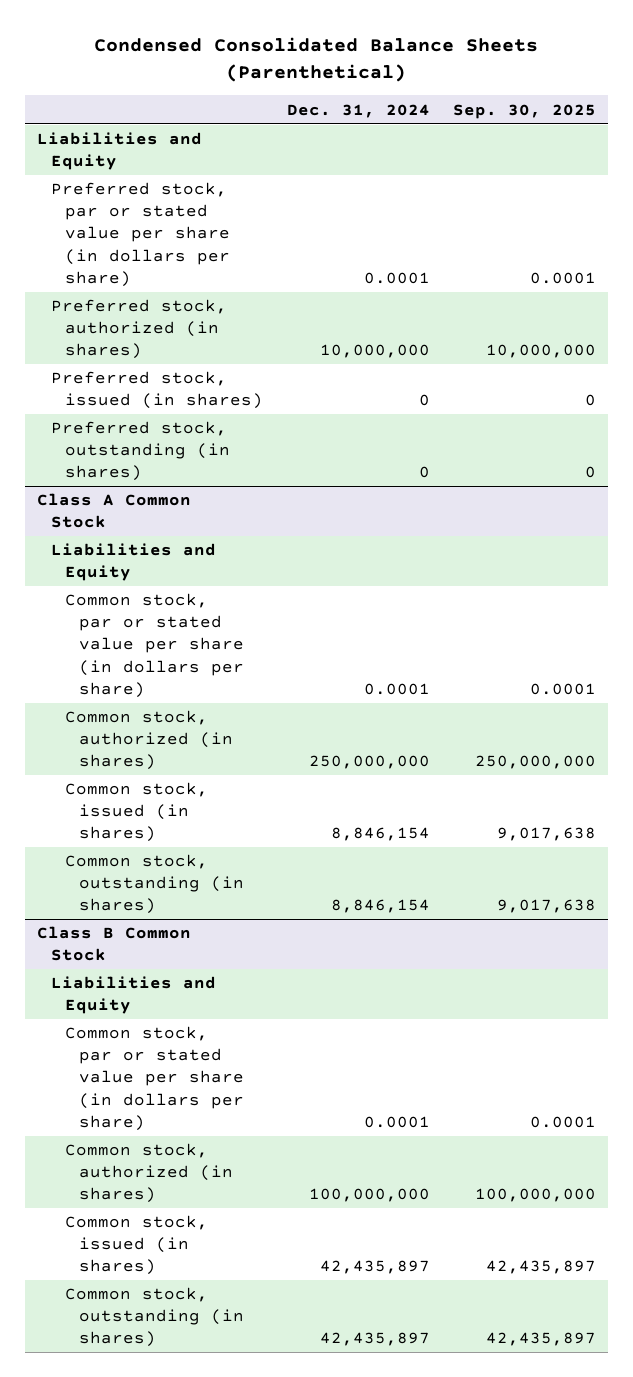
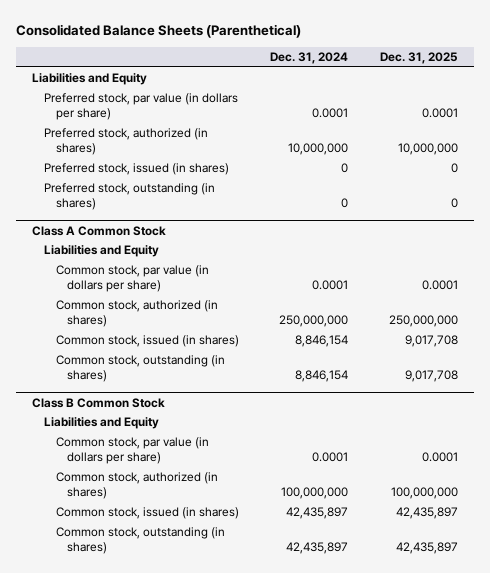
- Condensed Consolidated Balance Sheets (Parenthetical)
+ Consolidated Balance Sheets (Parenthetical)
- | Dec. 31, 2024 | Sep. 30, 2025
+ | Dec. 31, 2024 | Dec. 31, 2025
- Preferred stock, par or stated value per share (in dollars per share) | 0.0001 | 0.0001
+ Preferred stock, par value (in dollars per share) | 0.0001 | 0.0001
@ Class A Common Stock
- Common stock, par or stated value per share (in dollars per share) | 0.0001 | 0.0001
+ Common stock, par value (in dollars per share) | 0.0001 | 0.0001
@ Class B Common Stock
- Common stock, par or stated value per share (in dollars per share) | 0.0001 | 0.0001
+ Common stock, par value (in dollars per share) | 0.0001 | 0.0001

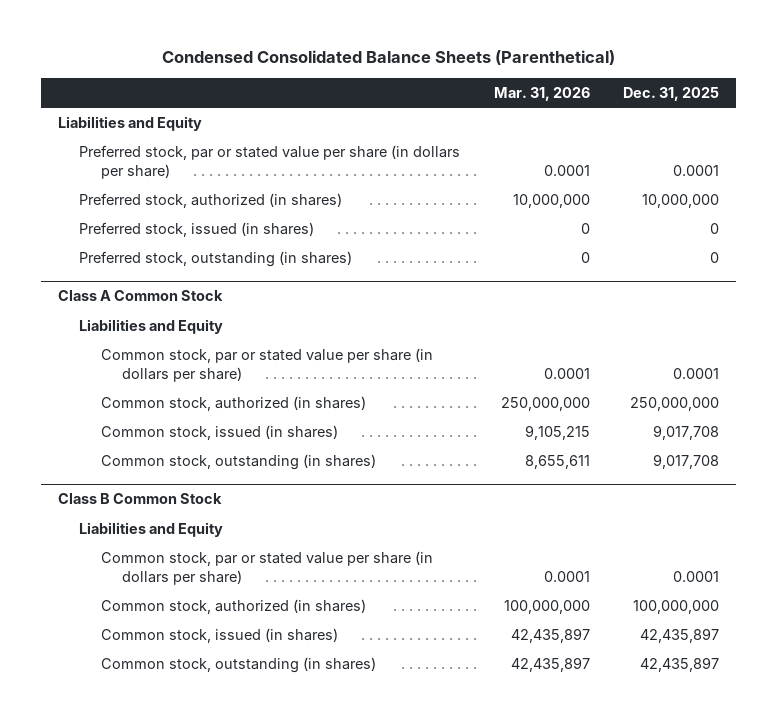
- Consolidated Balance Sheets (Parenthetical)
+ Condensed Consolidated Balance Sheets (Parenthetical)
- | Dec. 31, 2024 | Dec. 31, 2025
+ | Mar. 31, 2026 | Dec. 31, 2025
- Preferred stock, par value (in dollars per share) | 0.0001 | 0.0001
+ Preferred stock, par or stated value per share (in dollars per share) | 0.0001 | 0.0001
@ Class A Common Stock
- Common stock, par value (in dollars per share) | 0.0001 | 0.0001
+ Common stock, par or stated value per share (in dollars per share) | 0.0001 | 0.0001
@ Class B Common Stock
- Common stock, par value (in dollars per share) | 0.0001 | 0.0001
+ Common stock, par or stated value per share (in dollars per share) | 0.0001 | 0.0001

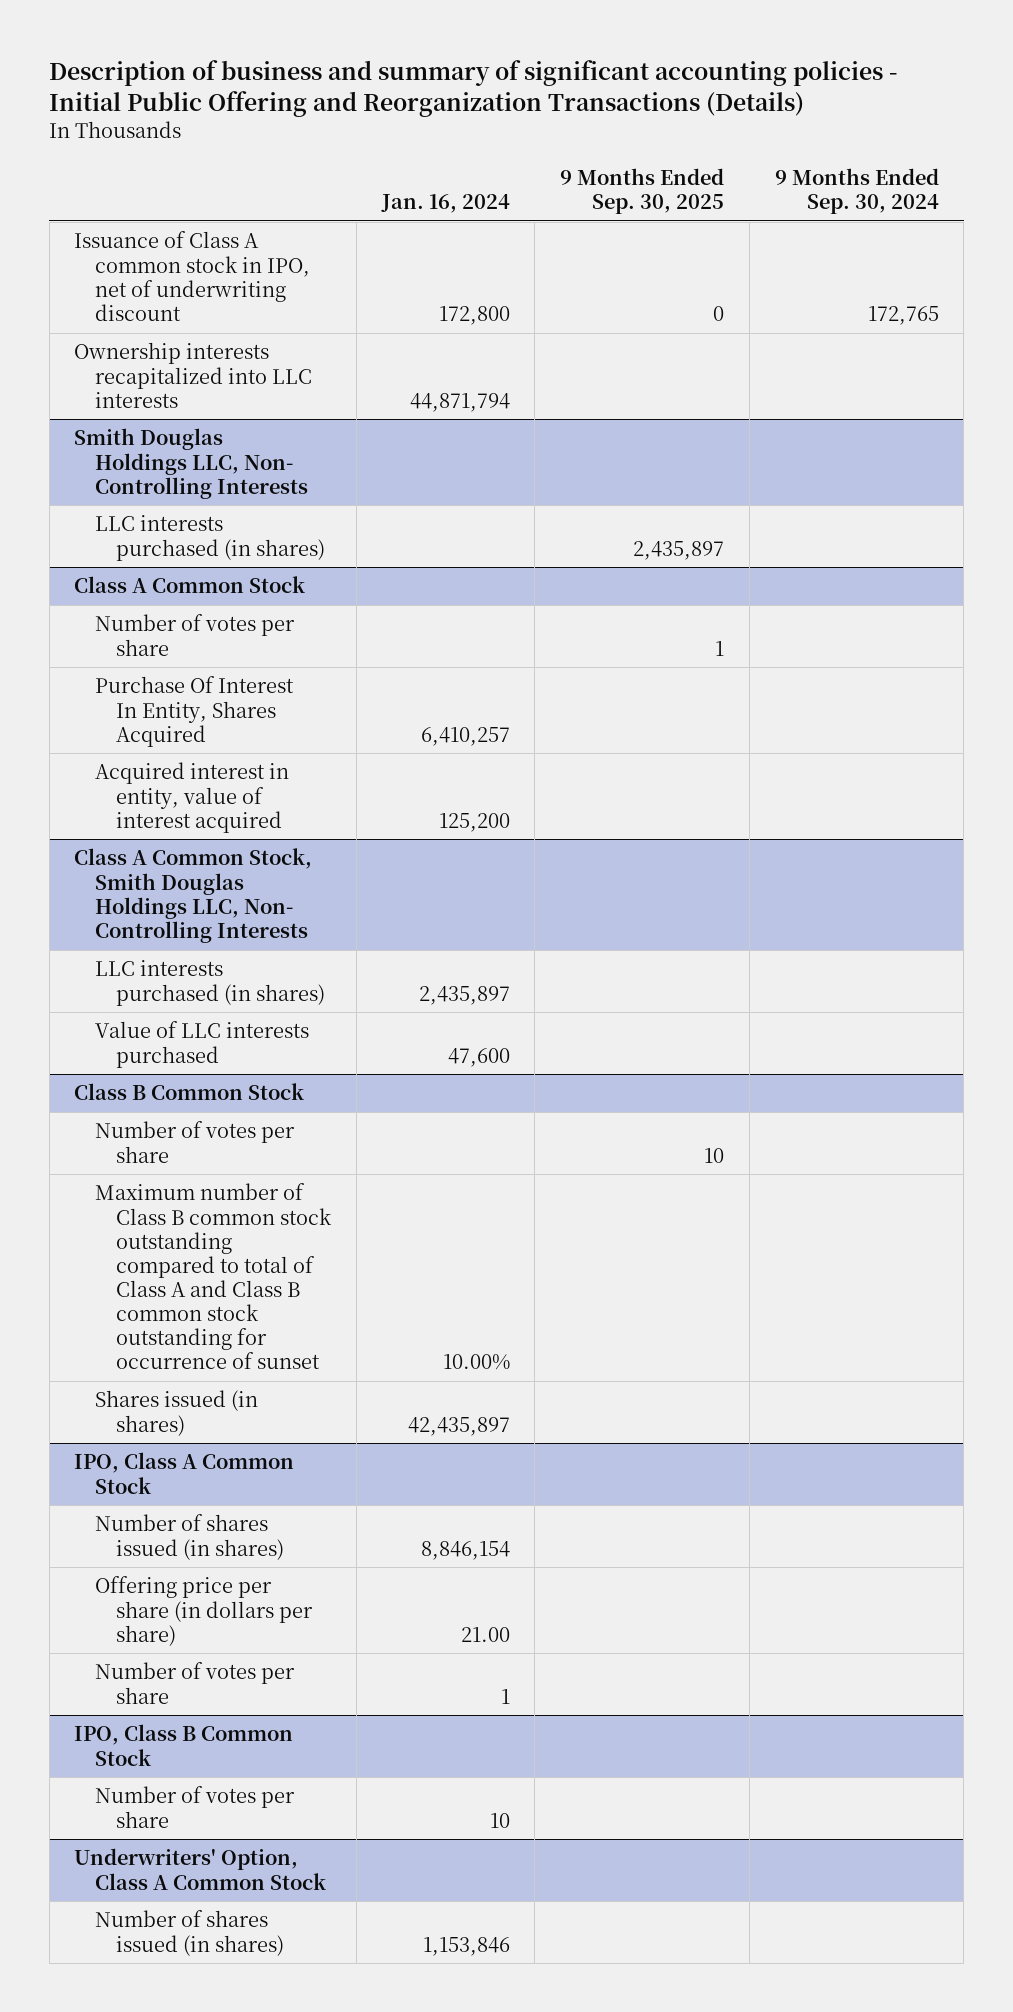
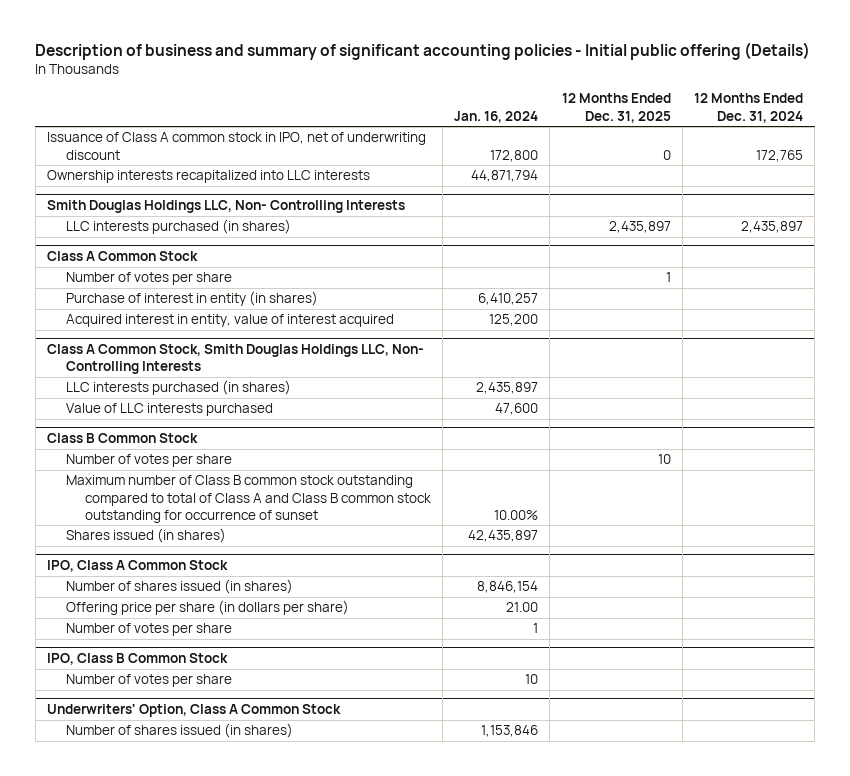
- Description of business and summary of significant accounting policies - Initial Public Offering and Reorganization Transactions (Details)
+ Description of business and summary of significant accounting policies - Initial public offering (Details)
- | Jan. 16, 2024 | 9 Months Ended Sep. 30, 2025 | 9 Months Ended Sep. 30, 2024
+ | Jan. 16, 2024 | 12 Months Ended Dec. 31, 2025 | 12 Months Ended Dec. 31, 2024
@ Class A Common Stock
- Purchase Of Interest In Entity, Shares Acquired | 6,410,257 | |
+ Purchase of interest in entity (in shares) | 6,410,257 | |

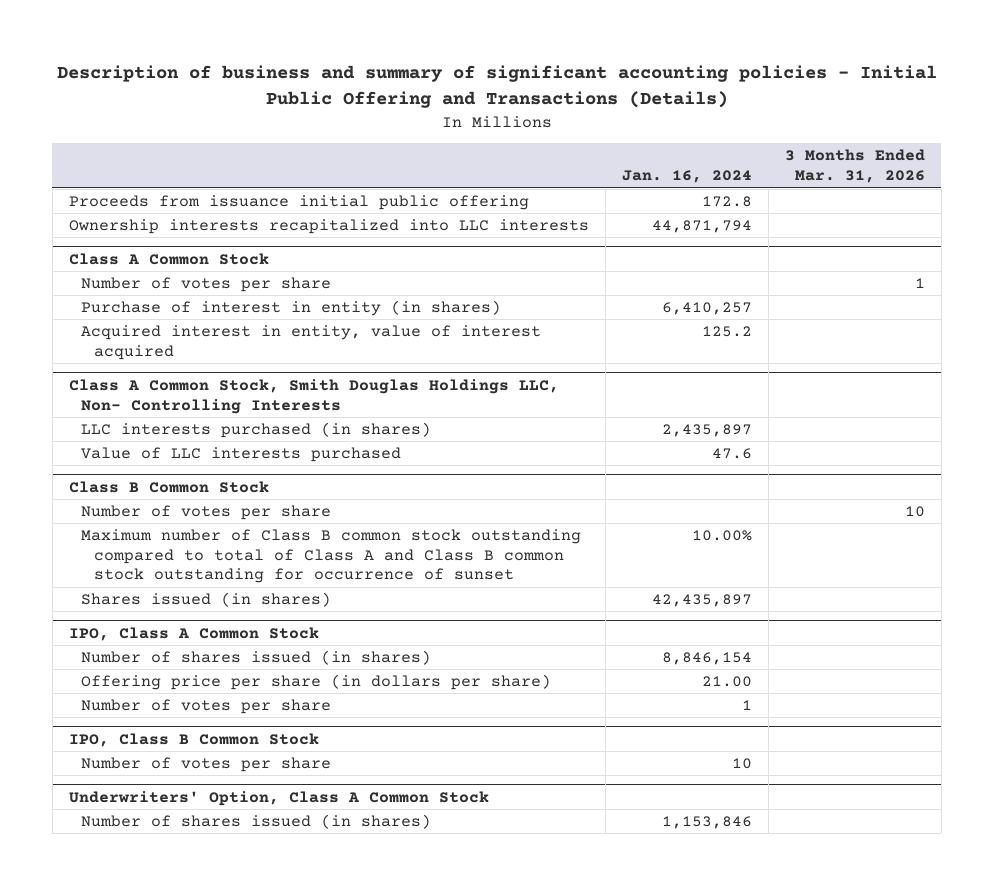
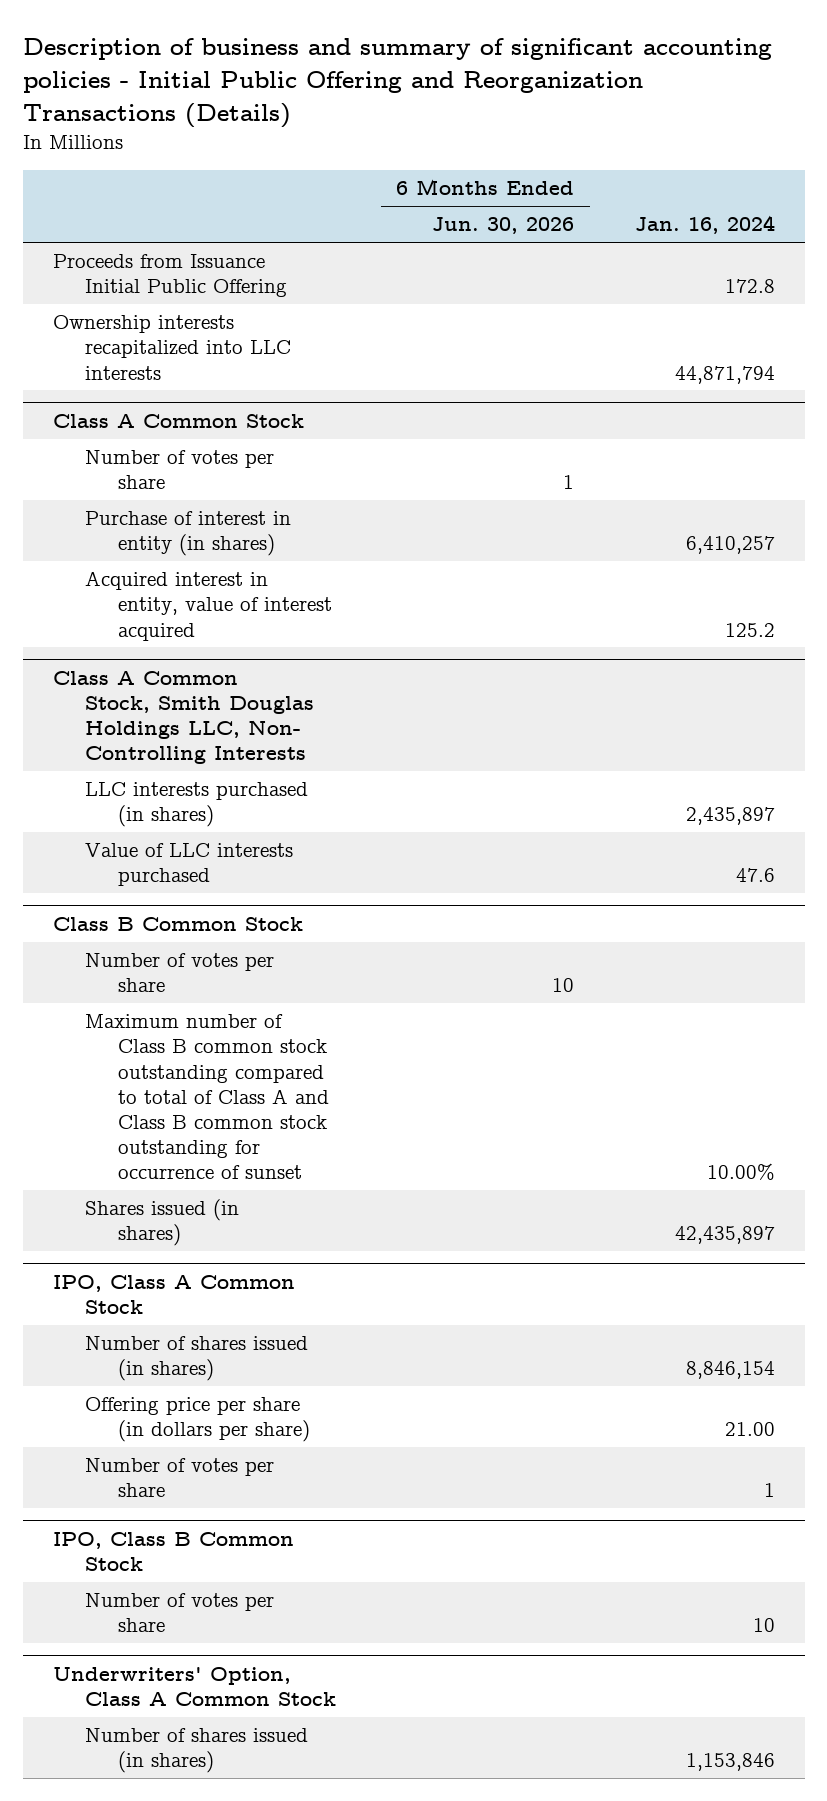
- Description of business and summary of significant accounting policies - Initial Public Offering and Transactions (Details)
+ Description of business and summary of significant accounting policies - Initial Public Offering and Reorganization Transactions (Details)
- | Jan. 16, 2024 | 3 Months Ended Mar. 31, 2026
+ | 6 Months Ended Jun. 30, 2026 | Jan. 16, 2024
- Proceeds from issuance initial public offering | 172.8 |
+ Proceeds from Issuance Initial Public Offering | | 172.8

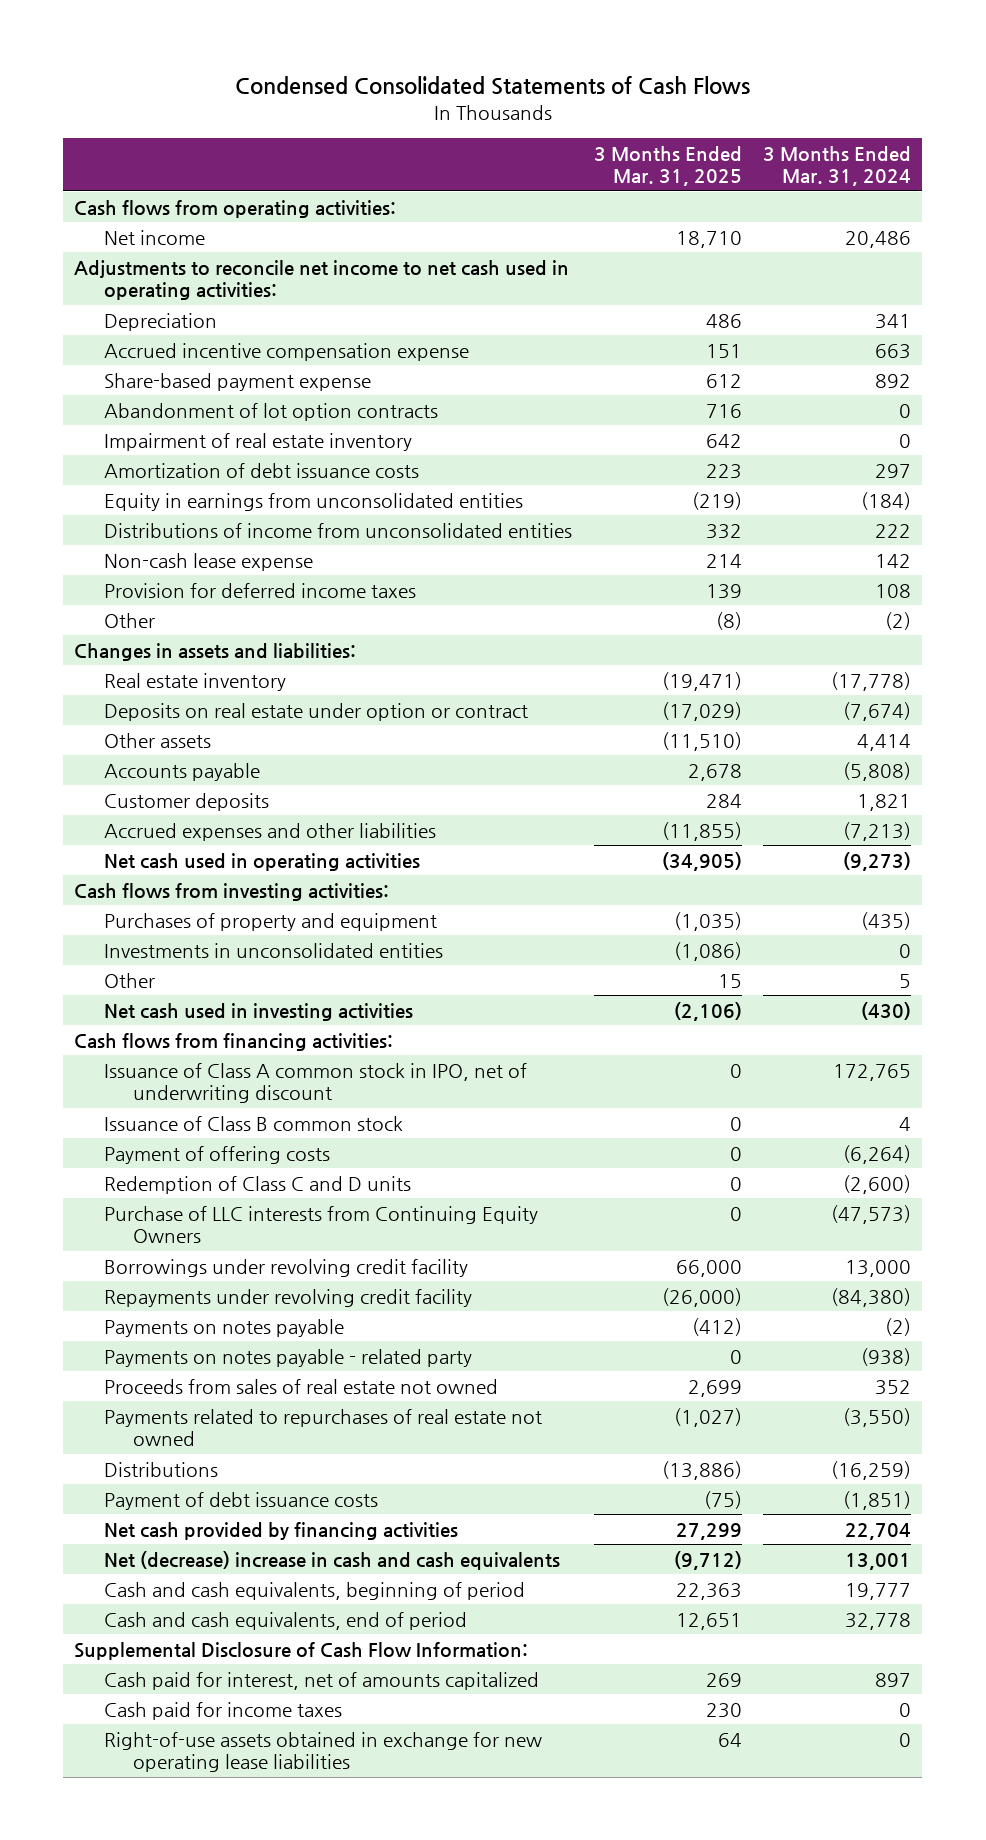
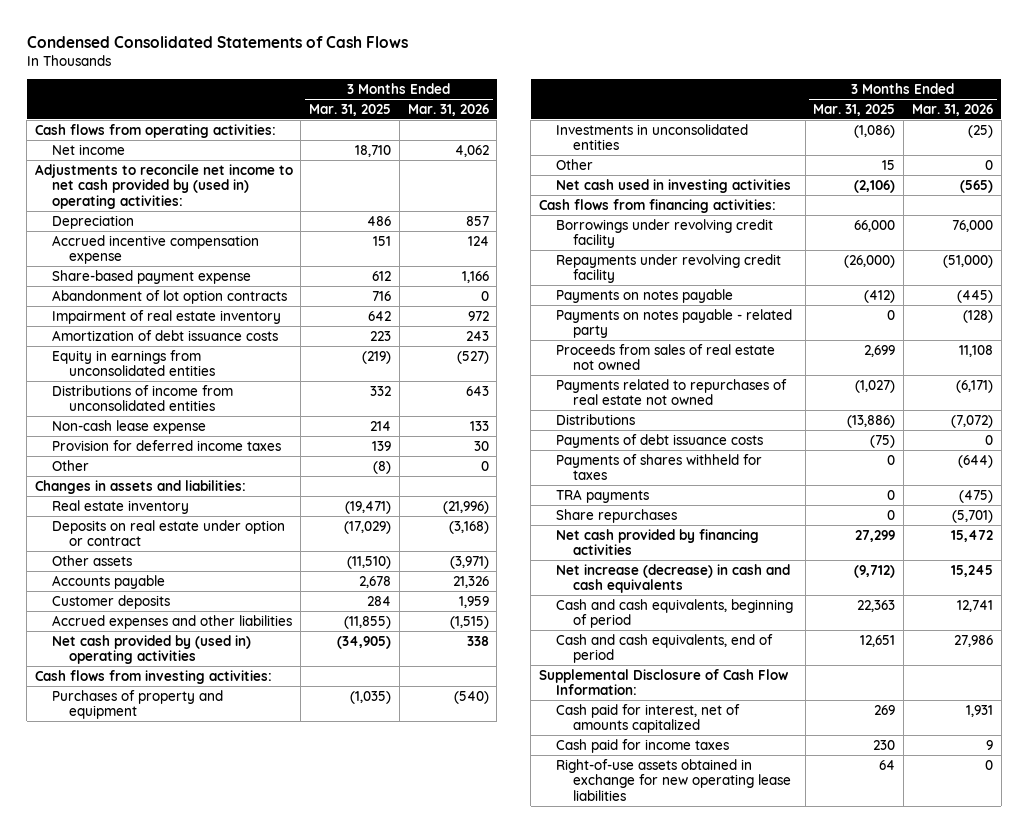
- | 3 Months Ended Mar. 31, 2025 | 3 Months Ended Mar. 31, 2024
+ | 3 Months Ended Mar. 31, 2025 | 3 Months Ended Mar. 31, 2026
- Adjustments to reconcile net income to net cash used in operating activities:
+ Adjustments to reconcile net income to net cash provided by (used in) operating activities:
- Net cash used in operating activities | (34,905) | (9,273)
+ Net cash provided by (used in) operating activities | (34,905) | 338
- Issuance of Class A common stock in IPO, net of underwriting discount | 0 | 172,765
- Issuance of Class B common stock | 0 | 4
- Payment of offering costs | 0 | (6,264)
- Redemption of Class C and D units | 0 | (2,600)
- Purchase of LLC interests from Continuing Equity Owners | 0 | (47,573)
- Payment of debt issuance costs | (75) | (1,851)
+ Payments of debt issuance costs | (75) | 0
+ Payments of shares withheld for taxes | 0 | (644)
+ TRA payments | 0 | (475)
+ Share repurchases | 0 | (5,701)
- Net (decrease) increase in cash and cash equivalents | (9,712) | 13,001
+ Net increase (decrease) in cash and cash equivalents | (9,712) | 15,245

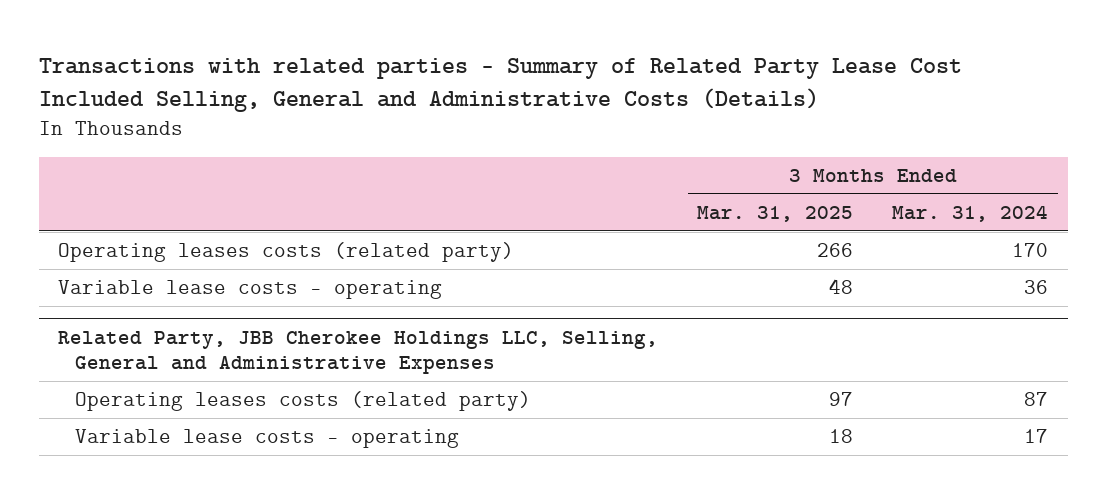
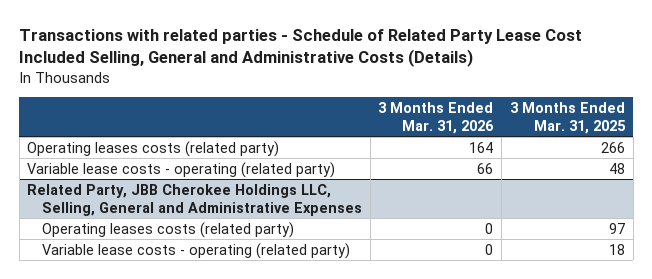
- Transactions with related parties - Summary of Related Party Lease Cost Included Selling, General and Administrative Costs (Details)
+ Transactions with related parties - Schedule of Related Party Lease Cost Included Selling, General and Administrative Costs (Details)
- | 3 Months Ended Mar. 31, 2025 | 3 Months Ended Mar. 31, 2024
+ | 3 Months Ended Mar. 31, 2026 | 3 Months Ended Mar. 31, 2025
- Variable lease costs - operating | 48 | 36
+ Variable lease costs - operating (related party) | 66 | 48
@ Related Party, JBB Cherokee Holdings LLC, Selling, General and Administrative Expenses
- Variable lease costs - operating | 18 | 17
+ Variable lease costs - operating (related party) | 0 | 18

